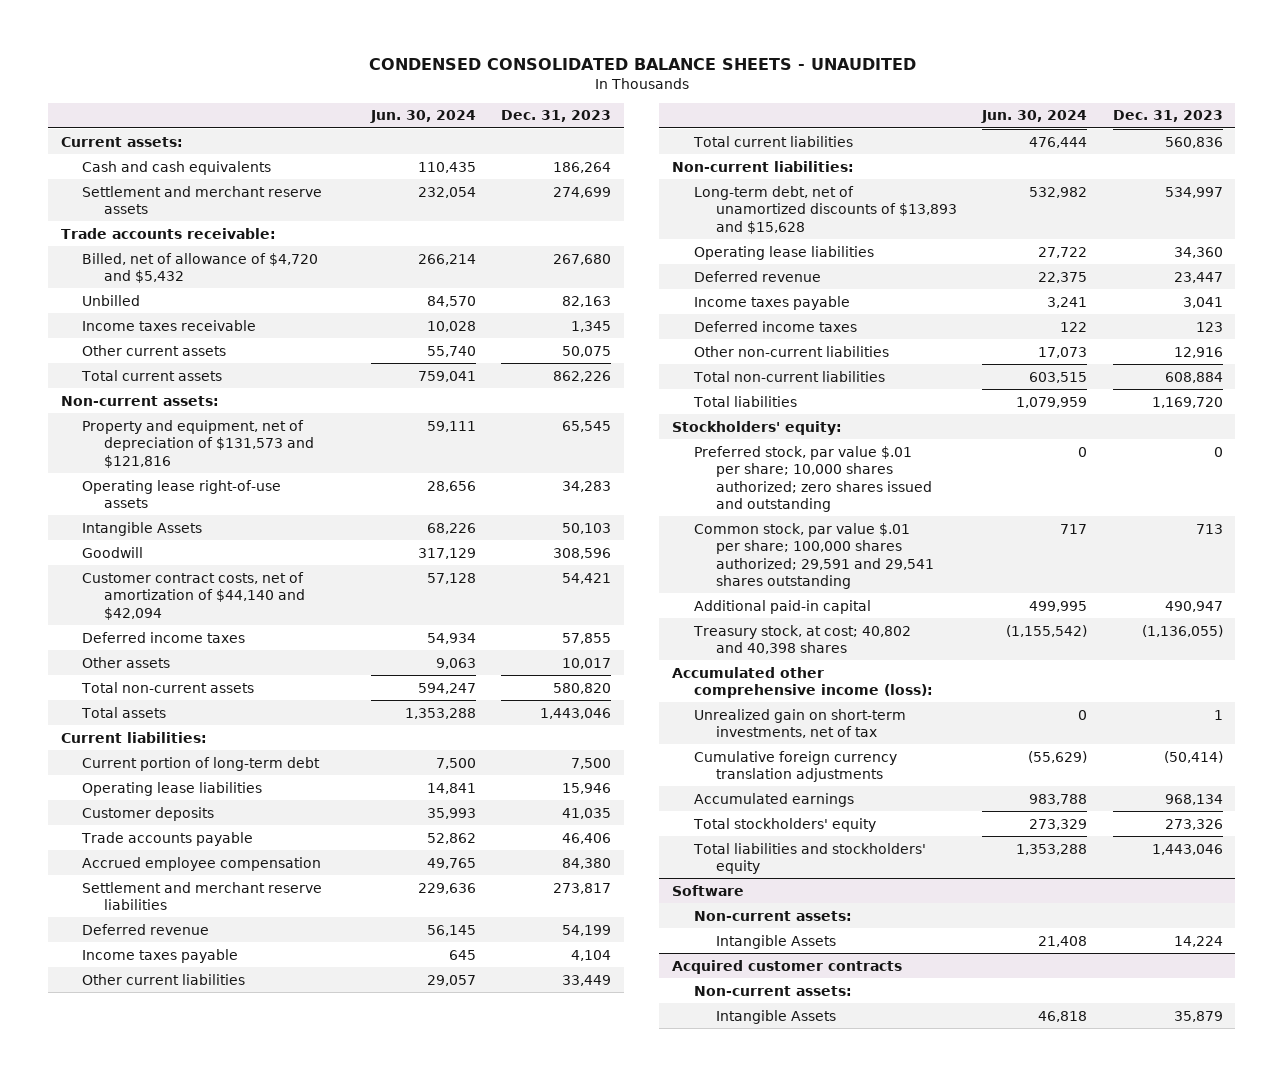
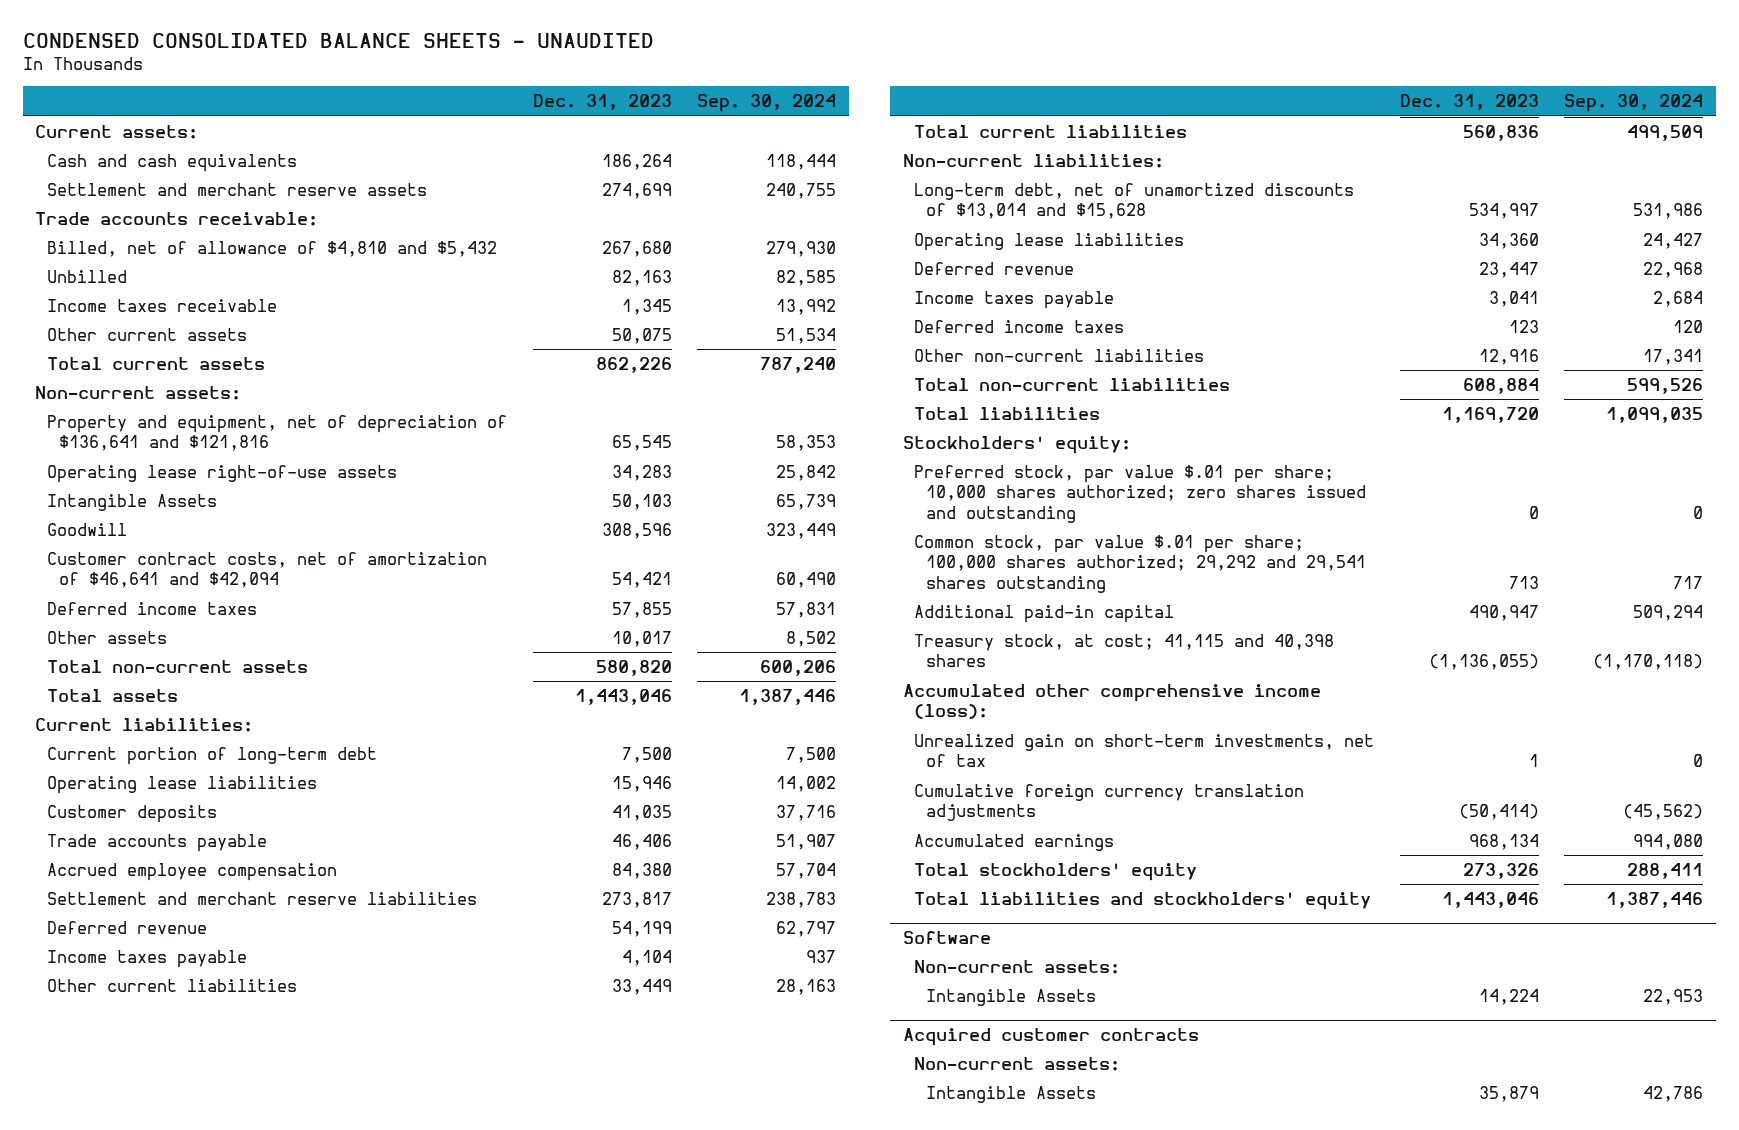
- | Jun. 30, 2024 | Dec. 31, 2023
+ | Dec. 31, 2023 | Sep. 30, 2024
- Billed, net of allowance of $4,720 and $5,432 | 266,214 | 267,680
+ Billed, net of allowance of $4,810 and $5,432 | 267,680 | 279,930
- Property and equipment, net of depreciation of $131,573 and $121,816 | 59,111 | 65,545
+ Property and equipment, net of depreciation of $136,641 and $121,816 | 65,545 | 58,353
- Customer contract costs, net of amortization of $44,140 and $42,094 | 57,128 | 54,421
+ Customer contract costs, net of amortization of $46,641 and $42,094 | 54,421 | 60,490
- Long-term debt, net of unamortized discounts of $13,893 and $15,628 | 532,982 | 534,997
+ Long-term debt, net of unamortized discounts of $13,014 and $15,628 | 534,997 | 531,986
- Common stock, par value $.01 per share; 100,000 shares authorized; 29,591 and 29,541 shares outstanding | 717 | 713
+ Common stock, par value $.01 per share; 100,000 shares authorized; 29,292 and 29,541 shares outstanding | 713 | 717
- Treasury stock, at cost; 40,802 and 40,398 shares | (1,155,542) | (1,136,055)
+ Treasury stock, at cost; 41,115 and 40,398 shares | (1,136,055) | (1,170,118)

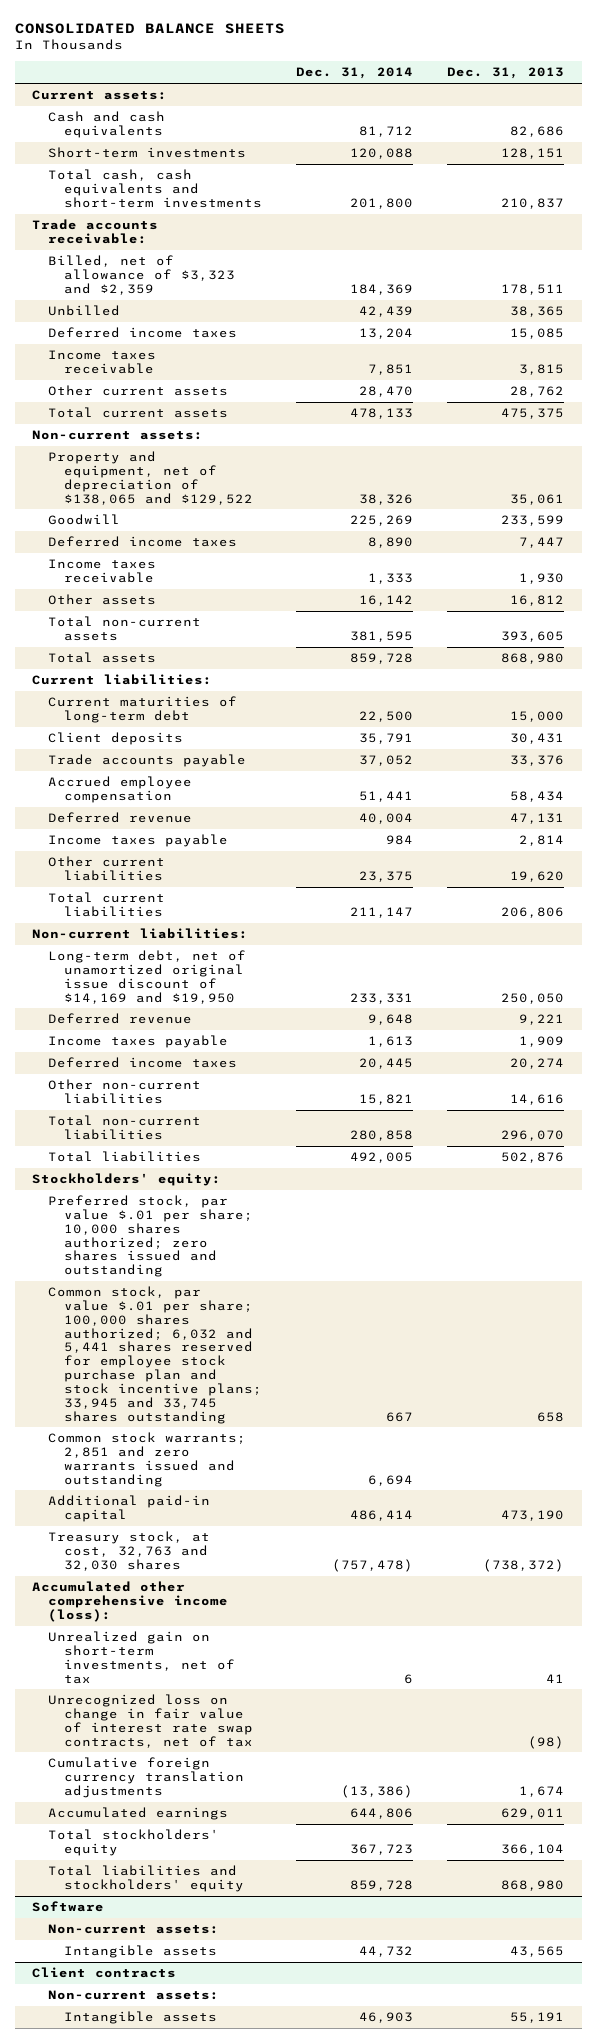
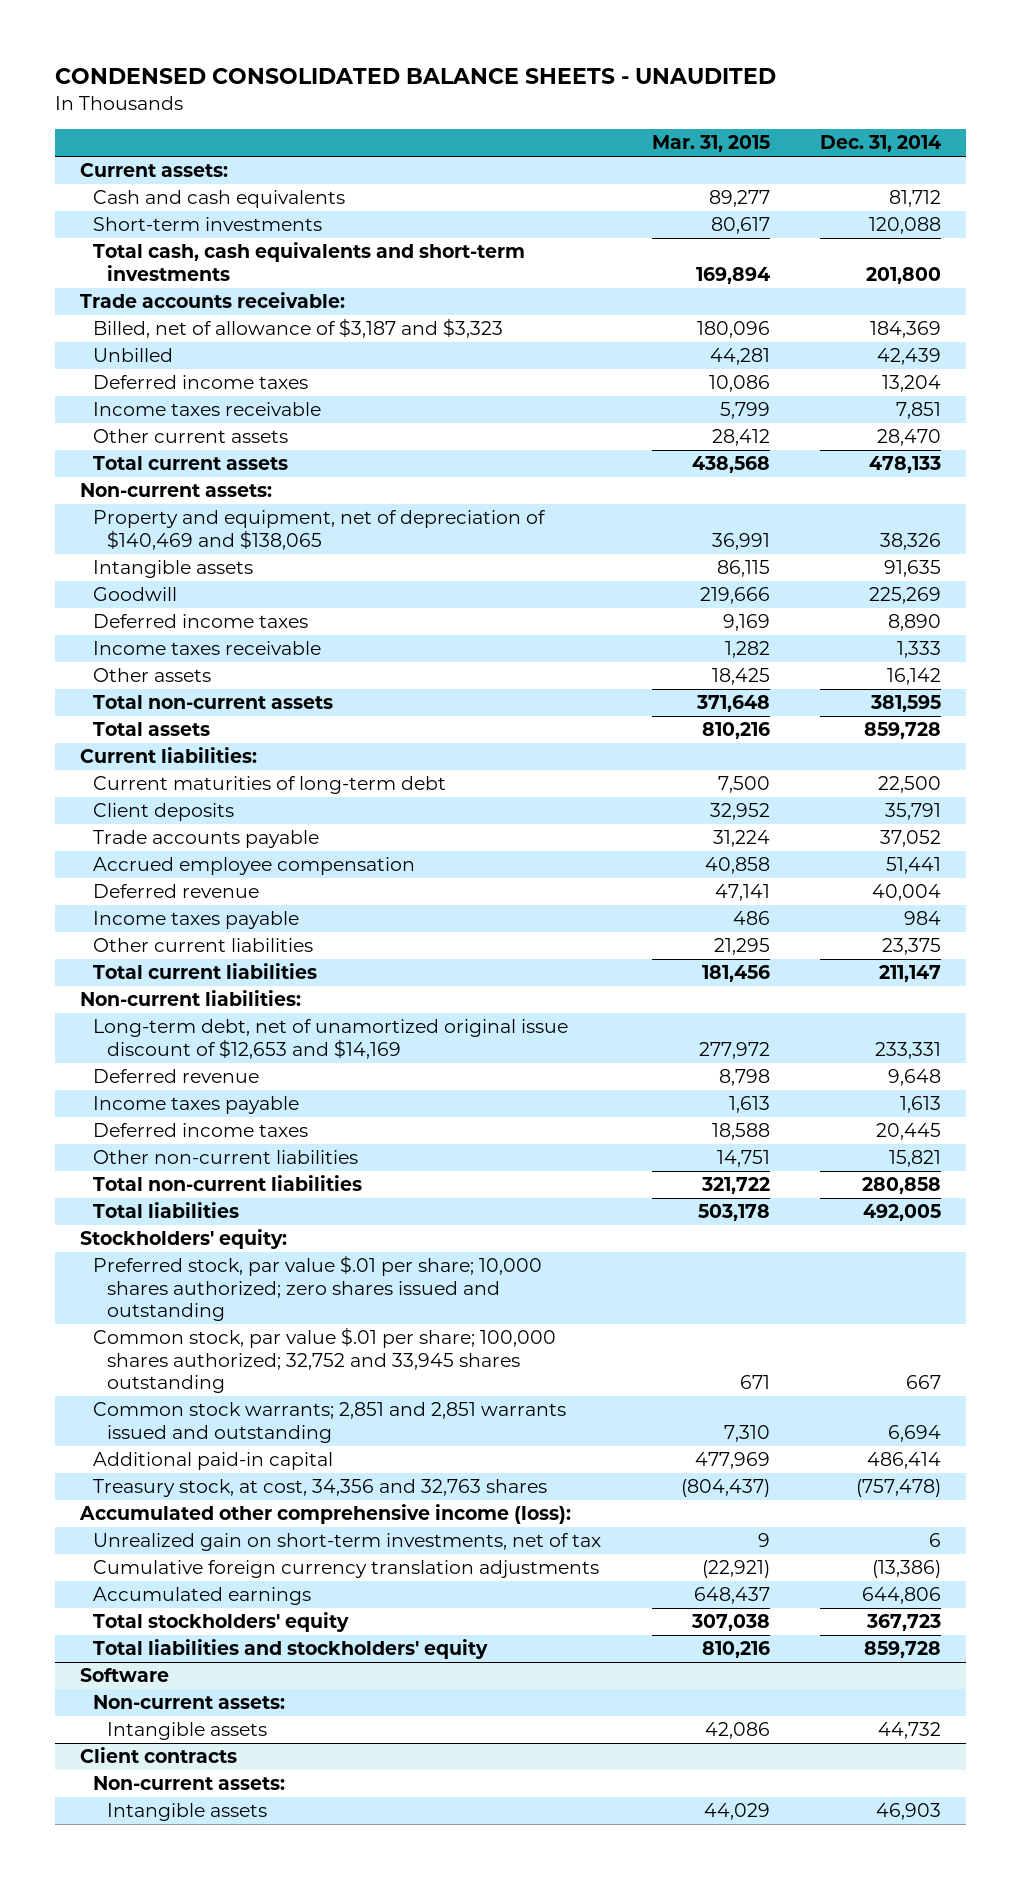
- CONSOLIDATED BALANCE SHEETS
+ CONDENSED CONSOLIDATED BALANCE SHEETS - UNAUDITED
- | Dec. 31, 2014 | Dec. 31, 2013
+ | Mar. 31, 2015 | Dec. 31, 2014
- Billed, net of allowance of $3,323 and $2,359 | 184,369 | 178,511
+ Billed, net of allowance of $3,187 and $3,323 | 180,096 | 184,369
- Property and equipment, net of depreciation of $138,065 and $129,522 | 38,326 | 35,061
+ Property and equipment, net of depreciation of $140,469 and $138,065 | 36,991 | 38,326
+ Intangible assets | 86,115 | 91,635
- Long-term debt, net of unamortized original issue discount of $14,169 and $19,950 | 233,331 | 250,050
+ Long-term debt, net of unamortized original issue discount of $12,653 and $14,169 | 277,972 | 233,331
- Common stock, par value $.01 per share; 100,000 shares authorized; 6,032 and 5,441 shares reserved for employee stock purchase plan and stock incentive plans; 33,945 and 33,745 shares outstanding | 667 | 658
- Common stock warrants; 2,851 and zero warrants issued and outstanding | 6,694 |
+ Common stock, par value $.01 per share; 100,000 shares authorized; 32,752 and 33,945 shares outstanding | 671 | 667
+ Common stock warrants; 2,851 and 2,851 warrants issued and outstanding | 7,310 | 6,694
- Treasury stock, at cost, 32,763 and 32,030 shares | (757,478) | (738,372)
+ Treasury stock, at cost, 34,356 and 32,763 shares | (804,437) | (757,478)
- Unrecognized loss on change in fair value of interest rate swap contracts, net of tax | | (98)

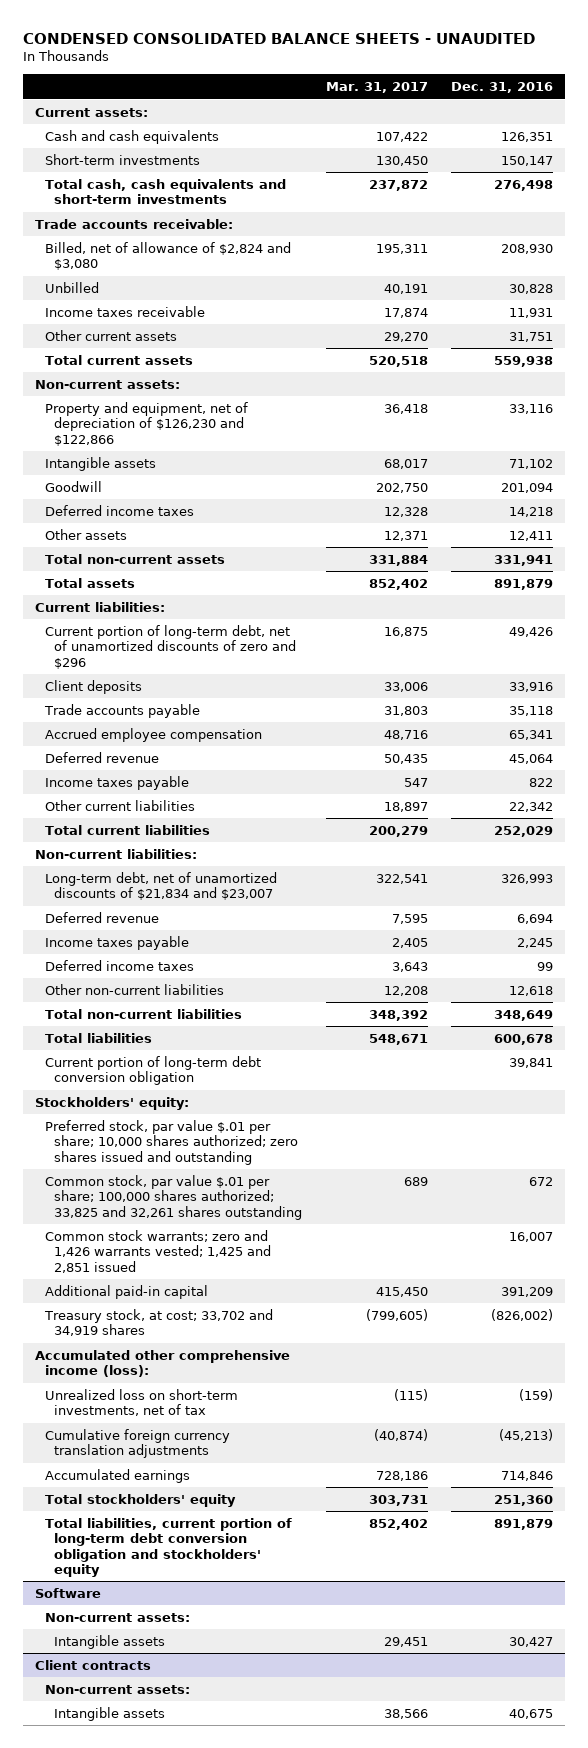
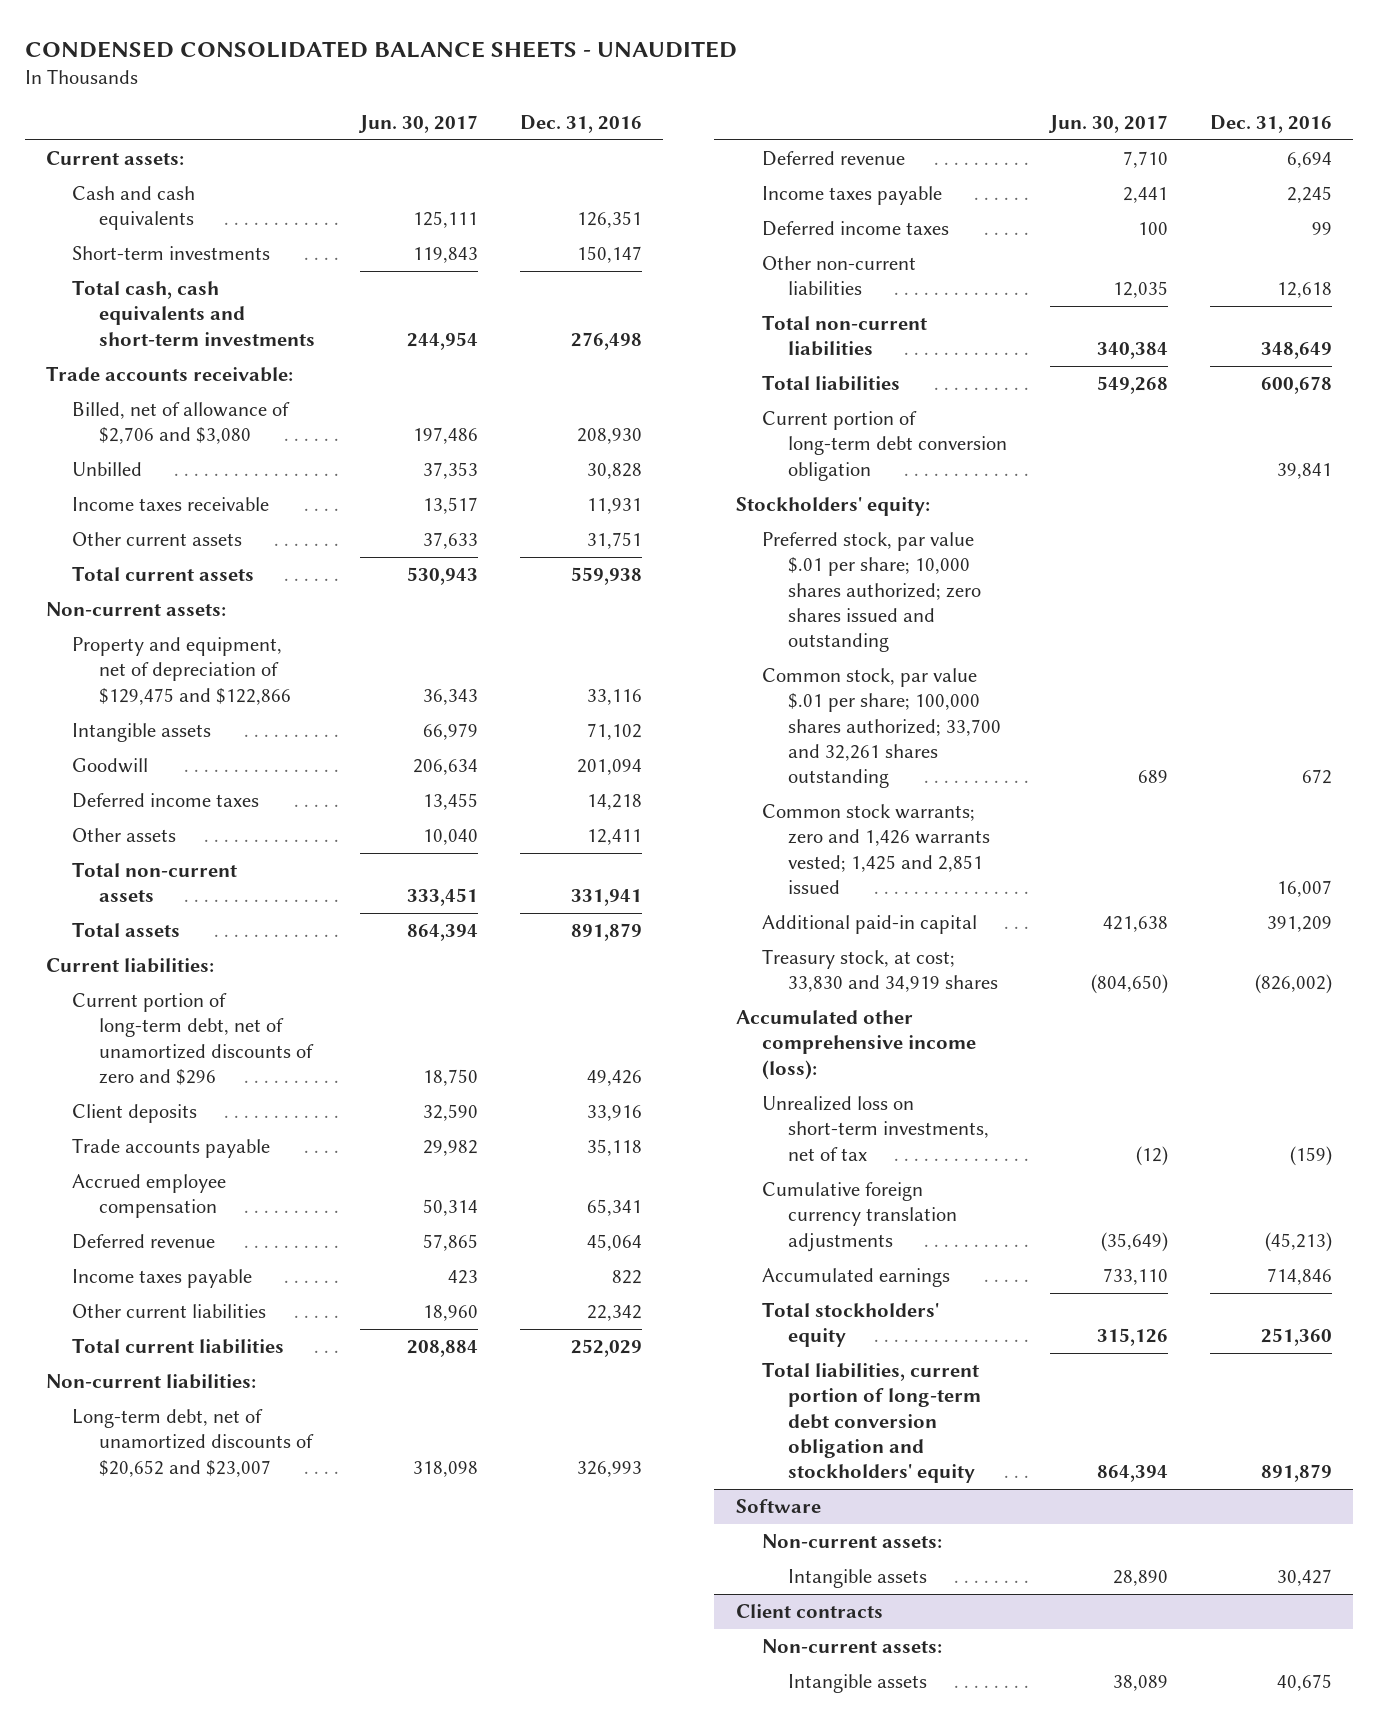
- | Mar. 31, 2017 | Dec. 31, 2016
+ | Jun. 30, 2017 | Dec. 31, 2016
- Billed, net of allowance of $2,824 and $3,080 | 195,311 | 208,930
+ Billed, net of allowance of $2,706 and $3,080 | 197,486 | 208,930
- Property and equipment, net of depreciation of $126,230 and $122,866 | 36,418 | 33,116
+ Property and equipment, net of depreciation of $129,475 and $122,866 | 36,343 | 33,116
- Long-term debt, net of unamortized discounts of $21,834 and $23,007 | 322,541 | 326,993
+ Long-term debt, net of unamortized discounts of $20,652 and $23,007 | 318,098 | 326,993
- Common stock, par value $.01 per share; 100,000 shares authorized; 33,825 and 32,261 shares outstanding | 689 | 672
+ Common stock, par value $.01 per share; 100,000 shares authorized; 33,700 and 32,261 shares outstanding | 689 | 672
- Treasury stock, at cost; 33,702 and 34,919 shares | (799,605) | (826,002)
+ Treasury stock, at cost; 33,830 and 34,919 shares | (804,650) | (826,002)

